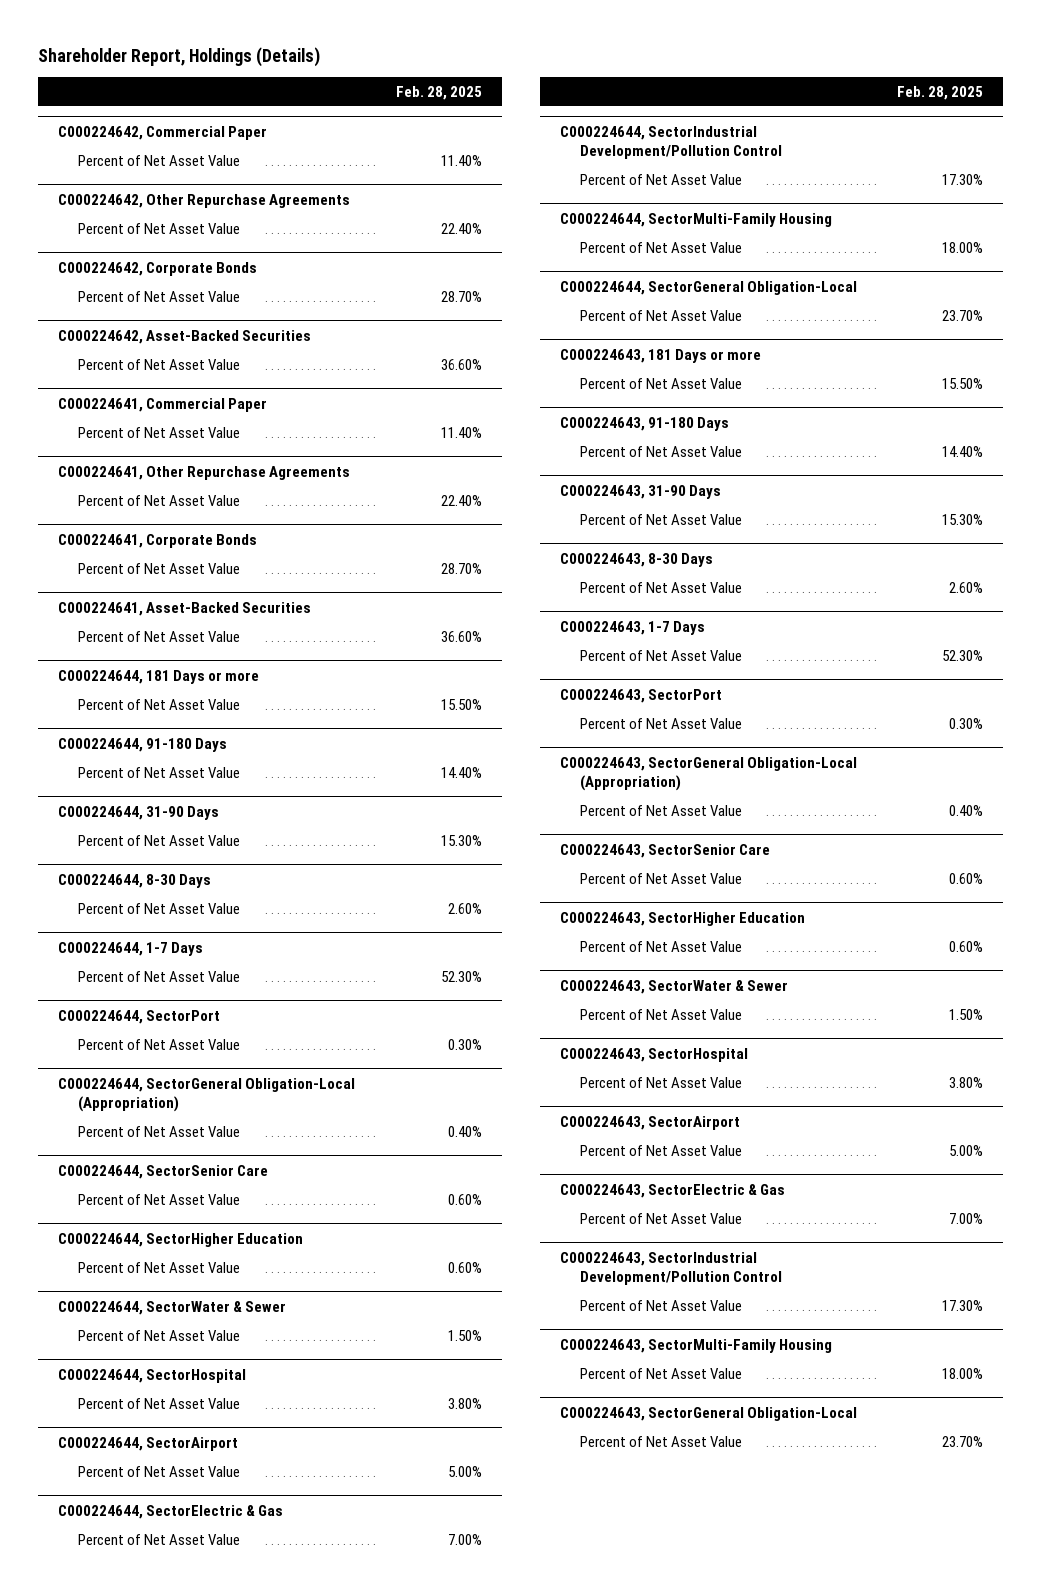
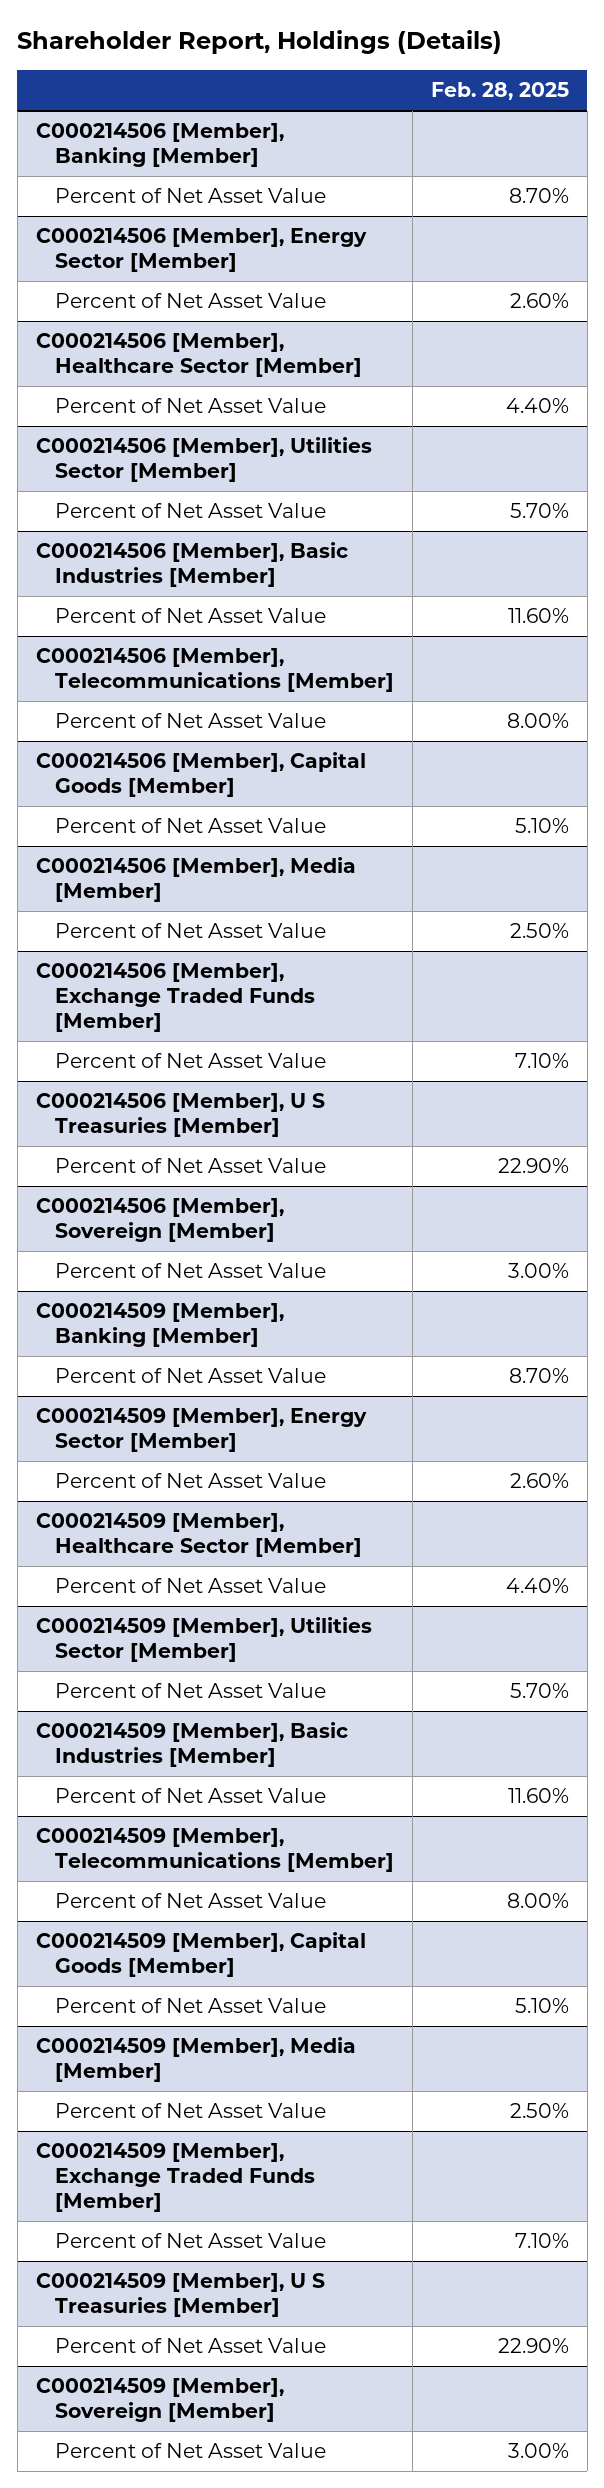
- C000224642, Commercial Paper
- Percent of Net Asset Value | 11.40%
- C000224642, Other Repurchase Agreements
- Percent of Net Asset Value | 22.40%
- C000224642, Corporate Bonds
- Percent of Net Asset Value | 28.70%
- C000224642, Asset-Backed Securities
- Percent of Net Asset Value | 36.60%
- C000224641, Commercial Paper
- Percent of Net Asset Value | 11.40%
- C000224641, Other Repurchase Agreements
- Percent of Net Asset Value | 22.40%
- C000224641, Corporate Bonds
- Percent of Net Asset Value | 28.70%
- C000224641, Asset-Backed Securities
- Percent of Net Asset Value | 36.60%
- C000224644, 181 Days or more
- Percent of Net Asset Value | 15.50%
- C000224644, 91-180 Days
- Percent of Net Asset Value | 14.40%
- C000224644, 31-90 Days
- Percent of Net Asset Value | 15.30%
- C000224644, 8-30 Days
+ C000214506 [Member], Banking [Member]
+ Percent of Net Asset Value | 8.70%
+ C000214506 [Member], Energy Sector [Member]
- C000224644, 1-7 Days
- Percent of Net Asset Value | 52.30%
- C000224644, SectorPort
- Percent of Net Asset Value | 0.30%
- C000224644, SectorGeneral Obligation-Local (Appropriation)
- Percent of Net Asset Value | 0.40%
- C000224644, SectorSenior Care
- Percent of Net Asset Value | 0.60%
- C000224644, SectorHigher Education
- Percent of Net Asset Value | 0.60%
- C000224644, SectorWater & Sewer
- Percent of Net Asset Value | 1.50%
- C000224644, SectorHospital
- Percent of Net Asset Value | 3.80%
- C000224644, SectorAirport
- Percent of Net Asset Value | 5.00%
- C000224644, SectorElectric & Gas
- Percent of Net Asset Value | 7.00%
- C000224644, SectorIndustrial Development/Pollution Control
- Percent of Net Asset Value | 17.30%
- C000224644, SectorMulti-Family Housing
- Percent of Net Asset Value | 18.00%
- C000224644, SectorGeneral Obligation-Local
- Percent of Net Asset Value | 23.70%
- C000224643, 181 Days or more
- Percent of Net Asset Value | 15.50%
- C000224643, 91-180 Days
- Percent of Net Asset Value | 14.40%
- C000224643, 31-90 Days
- Percent of Net Asset Value | 15.30%
- C000224643, 8-30 Days
+ C000214506 [Member], Healthcare Sector [Member]
+ Percent of Net Asset Value | 4.40%
+ C000214506 [Member], Utilities Sector [Member]
+ Percent of Net Asset Value | 5.70%
+ C000214506 [Member], Basic Industries [Member]
+ Percent of Net Asset Value | 11.60%
+ C000214506 [Member], Telecommunications [Member]
+ Percent of Net Asset Value | 8.00%
+ C000214506 [Member], Capital Goods [Member]
+ Percent of Net Asset Value | 5.10%
+ C000214506 [Member], Media [Member]
+ Percent of Net Asset Value | 2.50%
+ C000214506 [Member], Exchange Traded Funds [Member]
+ Percent of Net Asset Value | 7.10%
+ C000214506 [Member], U S Treasuries [Member]
+ Percent of Net Asset Value | 22.90%
+ C000214506 [Member], Sovereign [Member]
+ Percent of Net Asset Value | 3.00%
+ C000214509 [Member], Banking [Member]
+ Percent of Net Asset Value | 8.70%
+ C000214509 [Member], Energy Sector [Member]
- C000224643, 1-7 Days
- Percent of Net Asset Value | 52.30%
- C000224643, SectorPort
- Percent of Net Asset Value | 0.30%
- C000224643, SectorGeneral Obligation-Local (Appropriation)
- Percent of Net Asset Value | 0.40%
- C000224643, SectorSenior Care
- Percent of Net Asset Value | 0.60%
- C000224643, SectorHigher Education
- Percent of Net Asset Value | 0.60%
- C000224643, SectorWater & Sewer
- Percent of Net Asset Value | 1.50%
- C000224643, SectorHospital
- Percent of Net Asset Value | 3.80%
- C000224643, SectorAirport
- Percent of Net Asset Value | 5.00%
- C000224643, SectorElectric & Gas
- Percent of Net Asset Value | 7.00%
- C000224643, SectorIndustrial Development/Pollution Control
- Percent of Net Asset Value | 17.30%
- C000224643, SectorMulti-Family Housing
- Percent of Net Asset Value | 18.00%
- C000224643, SectorGeneral Obligation-Local
- Percent of Net Asset Value | 23.70%
+ C000214509 [Member], Healthcare Sector [Member]
+ Percent of Net Asset Value | 4.40%
+ C000214509 [Member], Utilities Sector [Member]
+ Percent of Net Asset Value | 5.70%
+ C000214509 [Member], Basic Industries [Member]
+ Percent of Net Asset Value | 11.60%
+ C000214509 [Member], Telecommunications [Member]
+ Percent of Net Asset Value | 8.00%
+ C000214509 [Member], Capital Goods [Member]
+ Percent of Net Asset Value | 5.10%
+ C000214509 [Member], Media [Member]
+ Percent of Net Asset Value | 2.50%
+ C000214509 [Member], Exchange Traded Funds [Member]
+ Percent of Net Asset Value | 7.10%
+ C000214509 [Member], U S Treasuries [Member]
+ Percent of Net Asset Value | 22.90%
+ C000214509 [Member], Sovereign [Member]
+ Percent of Net Asset Value | 3.00%

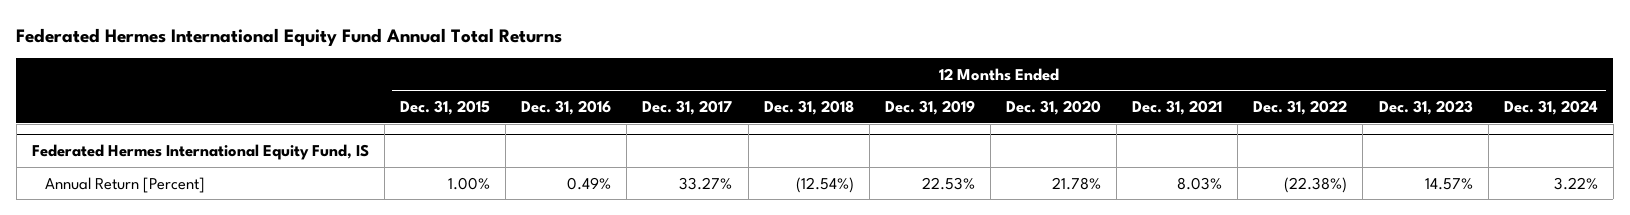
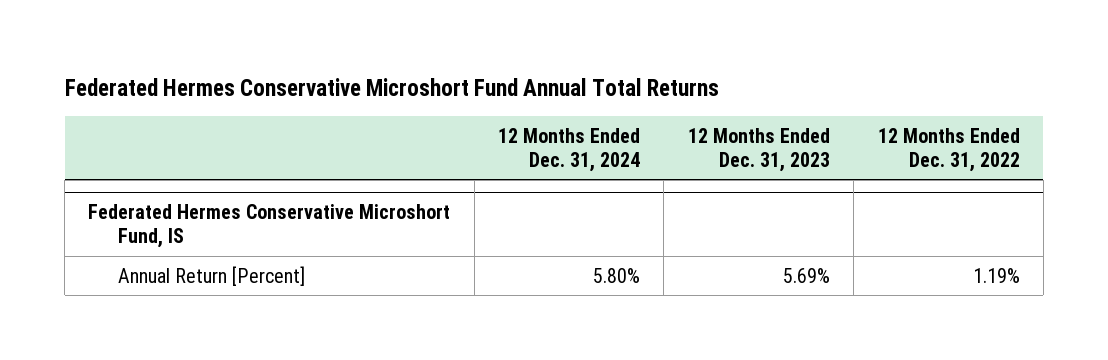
- Federated Hermes International Equity Fund Annual Total Returns
+ Federated Hermes Conservative Microshort Fund Annual Total Returns
- | 12 Months Ended Dec. 31, 2015 | 12 Months Ended Dec. 31, 2016 | 12 Months Ended Dec. 31, 2017 | 12 Months Ended Dec. 31, 2018 | 12 Months Ended Dec. 31, 2019 | 12 Months Ended Dec. 31, 2020 | 12 Months Ended Dec. 31, 2021 | 12 Months Ended Dec. 31, 2022 | 12 Months Ended Dec. 31, 2023 | 12 Months Ended Dec. 31, 2024
+ | 12 Months Ended Dec. 31, 2024 | 12 Months Ended Dec. 31, 2023 | 12 Months Ended Dec. 31, 2022
- Federated Hermes International Equity Fund, IS
- Annual Return [Percent] | 1.00% | 0.49% | 33.27% | (12.54%) | 22.53% | 21.78% | 8.03% | (22.38%) | 14.57% | 3.22%
+ Federated Hermes Conservative Microshort Fund, IS
+ Annual Return [Percent] | 5.80% | 5.69% | 1.19%

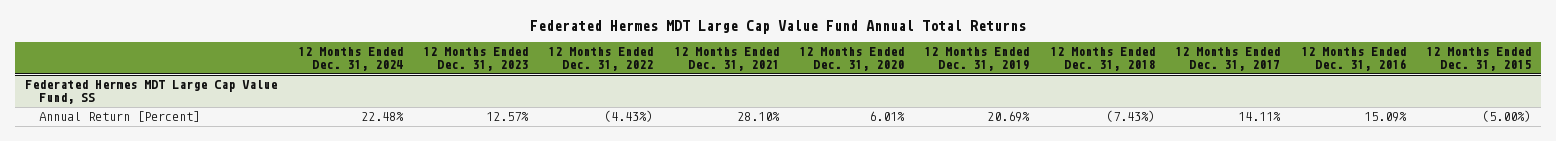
- Federated Hermes Conservative Microshort Fund Annual Total Returns
+ Federated Hermes MDT Large Cap Value Fund Annual Total Returns
- | 12 Months Ended Dec. 31, 2024 | 12 Months Ended Dec. 31, 2023 | 12 Months Ended Dec. 31, 2022
+ | 12 Months Ended Dec. 31, 2024 | 12 Months Ended Dec. 31, 2023 | 12 Months Ended Dec. 31, 2022 | 12 Months Ended Dec. 31, 2021 | 12 Months Ended Dec. 31, 2020 | 12 Months Ended Dec. 31, 2019 | 12 Months Ended Dec. 31, 2018 | 12 Months Ended Dec. 31, 2017 | 12 Months Ended Dec. 31, 2016 | 12 Months Ended Dec. 31, 2015
- Federated Hermes Conservative Microshort Fund, IS
- Annual Return [Percent] | 5.80% | 5.69% | 1.19%
+ Federated Hermes MDT Large Cap Value Fund, SS
+ Annual Return [Percent] | 22.48% | 12.57% | (4.43%) | 28.10% | 6.01% | 20.69% | (7.43%) | 14.11% | 15.09% | (5.00%)

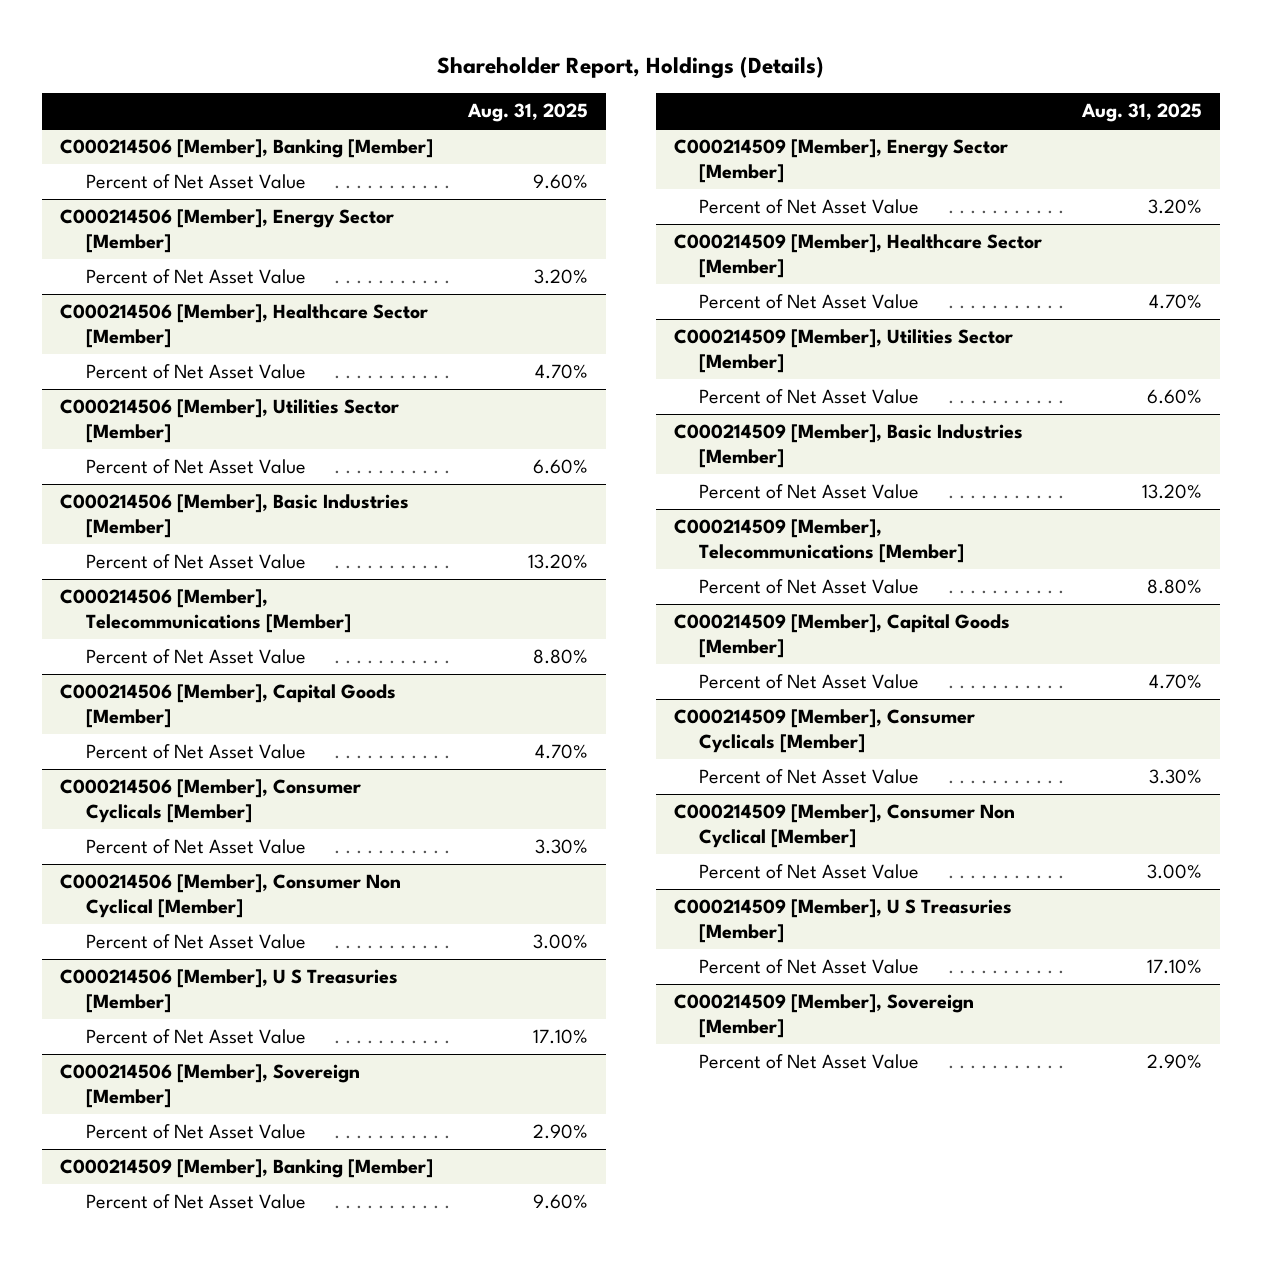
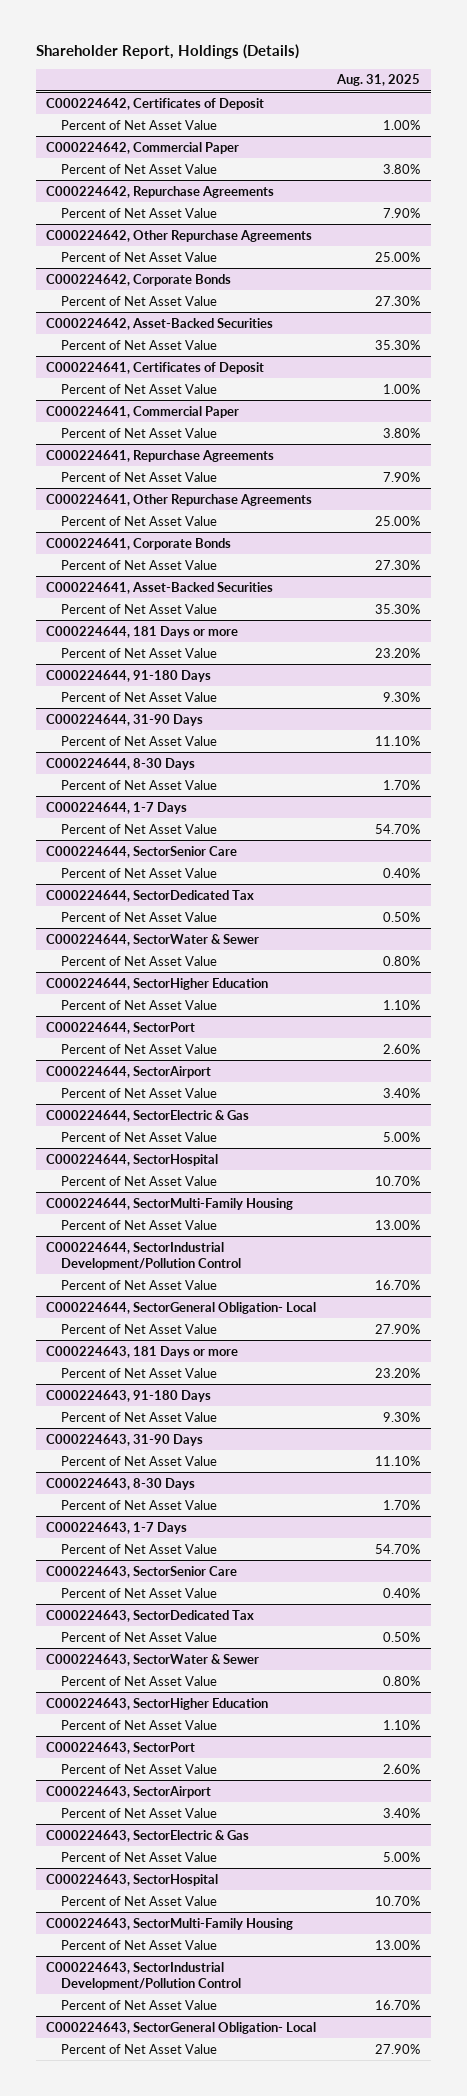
- C000214506 [Member], Banking [Member]
- Percent of Net Asset Value | 9.60%
- C000214506 [Member], Energy Sector [Member]
- Percent of Net Asset Value | 3.20%
- C000214506 [Member], Healthcare Sector [Member]
- Percent of Net Asset Value | 4.70%
- C000214506 [Member], Utilities Sector [Member]
- Percent of Net Asset Value | 6.60%
- C000214506 [Member], Basic Industries [Member]
- Percent of Net Asset Value | 13.20%
- C000214506 [Member], Telecommunications [Member]
- Percent of Net Asset Value | 8.80%
- C000214506 [Member], Capital Goods [Member]
- Percent of Net Asset Value | 4.70%
- C000214506 [Member], Consumer Cyclicals [Member]
- Percent of Net Asset Value | 3.30%
- C000214506 [Member], Consumer Non Cyclical [Member]
- Percent of Net Asset Value | 3.00%
- C000214506 [Member], U S Treasuries [Member]
- Percent of Net Asset Value | 17.10%
- C000214506 [Member], Sovereign [Member]
- Percent of Net Asset Value | 2.90%
- C000214509 [Member], Banking [Member]
- Percent of Net Asset Value | 9.60%
- C000214509 [Member], Energy Sector [Member]
- Percent of Net Asset Value | 3.20%
- C000214509 [Member], Healthcare Sector [Member]
- Percent of Net Asset Value | 4.70%
- C000214509 [Member], Utilities Sector [Member]
- Percent of Net Asset Value | 6.60%
- C000214509 [Member], Basic Industries [Member]
- Percent of Net Asset Value | 13.20%
- C000214509 [Member], Telecommunications [Member]
- Percent of Net Asset Value | 8.80%
- C000214509 [Member], Capital Goods [Member]
- Percent of Net Asset Value | 4.70%
- C000214509 [Member], Consumer Cyclicals [Member]
- Percent of Net Asset Value | 3.30%
- C000214509 [Member], Consumer Non Cyclical [Member]
- Percent of Net Asset Value | 3.00%
- C000214509 [Member], U S Treasuries [Member]
- Percent of Net Asset Value | 17.10%
- C000214509 [Member], Sovereign [Member]
- Percent of Net Asset Value | 2.90%
+ C000224642, Certificates of Deposit
+ Percent of Net Asset Value | 1.00%
+ C000224642, Commercial Paper
+ Percent of Net Asset Value | 3.80%
+ C000224642, Repurchase Agreements
+ Percent of Net Asset Value | 7.90%
+ C000224642, Other Repurchase Agreements
+ Percent of Net Asset Value | 25.00%
+ C000224642, Corporate Bonds
+ Percent of Net Asset Value | 27.30%
+ C000224642, Asset-Backed Securities
+ Percent of Net Asset Value | 35.30%
+ C000224641, Certificates of Deposit
+ Percent of Net Asset Value | 1.00%
+ C000224641, Commercial Paper
+ Percent of Net Asset Value | 3.80%
+ C000224641, Repurchase Agreements
+ Percent of Net Asset Value | 7.90%
+ C000224641, Other Repurchase Agreements
+ Percent of Net Asset Value | 25.00%
+ C000224641, Corporate Bonds
+ Percent of Net Asset Value | 27.30%
+ C000224641, Asset-Backed Securities
+ Percent of Net Asset Value | 35.30%
+ C000224644, 181 Days or more
+ Percent of Net Asset Value | 23.20%
+ C000224644, 91-180 Days
+ Percent of Net Asset Value | 9.30%
+ C000224644, 31-90 Days
+ Percent of Net Asset Value | 11.10%
+ C000224644, 8-30 Days
+ Percent of Net Asset Value | 1.70%
+ C000224644, 1-7 Days
+ Percent of Net Asset Value | 54.70%
+ C000224644, SectorSenior Care
+ Percent of Net Asset Value | 0.40%
+ C000224644, SectorDedicated Tax
+ Percent of Net Asset Value | 0.50%
+ C000224644, SectorWater & Sewer
+ Percent of Net Asset Value | 0.80%
+ C000224644, SectorHigher Education
+ Percent of Net Asset Value | 1.10%
+ C000224644, SectorPort
+ Percent of Net Asset Value | 2.60%
+ C000224644, SectorAirport
+ Percent of Net Asset Value | 3.40%
+ C000224644, SectorElectric & Gas
+ Percent of Net Asset Value | 5.00%
+ C000224644, SectorHospital
+ Percent of Net Asset Value | 10.70%
+ C000224644, SectorMulti-Family Housing
+ Percent of Net Asset Value | 13.00%
+ C000224644, SectorIndustrial Development/Pollution Control
+ Percent of Net Asset Value | 16.70%
+ C000224644, SectorGeneral Obligation- Local
+ Percent of Net Asset Value | 27.90%
+ C000224643, 181 Days or more
+ Percent of Net Asset Value | 23.20%
+ C000224643, 91-180 Days
+ Percent of Net Asset Value | 9.30%
+ C000224643, 31-90 Days
+ Percent of Net Asset Value | 11.10%
+ C000224643, 8-30 Days
+ Percent of Net Asset Value | 1.70%
+ C000224643, 1-7 Days
+ Percent of Net Asset Value | 54.70%
+ C000224643, SectorSenior Care
+ Percent of Net Asset Value | 0.40%
+ C000224643, SectorDedicated Tax
+ Percent of Net Asset Value | 0.50%
+ C000224643, SectorWater & Sewer
+ Percent of Net Asset Value | 0.80%
+ C000224643, SectorHigher Education
+ Percent of Net Asset Value | 1.10%
+ C000224643, SectorPort
+ Percent of Net Asset Value | 2.60%
+ C000224643, SectorAirport
+ Percent of Net Asset Value | 3.40%
+ C000224643, SectorElectric & Gas
+ Percent of Net Asset Value | 5.00%
+ C000224643, SectorHospital
+ Percent of Net Asset Value | 10.70%
+ C000224643, SectorMulti-Family Housing
+ Percent of Net Asset Value | 13.00%
+ C000224643, SectorIndustrial Development/Pollution Control
+ Percent of Net Asset Value | 16.70%
+ C000224643, SectorGeneral Obligation- Local
+ Percent of Net Asset Value | 27.90%

